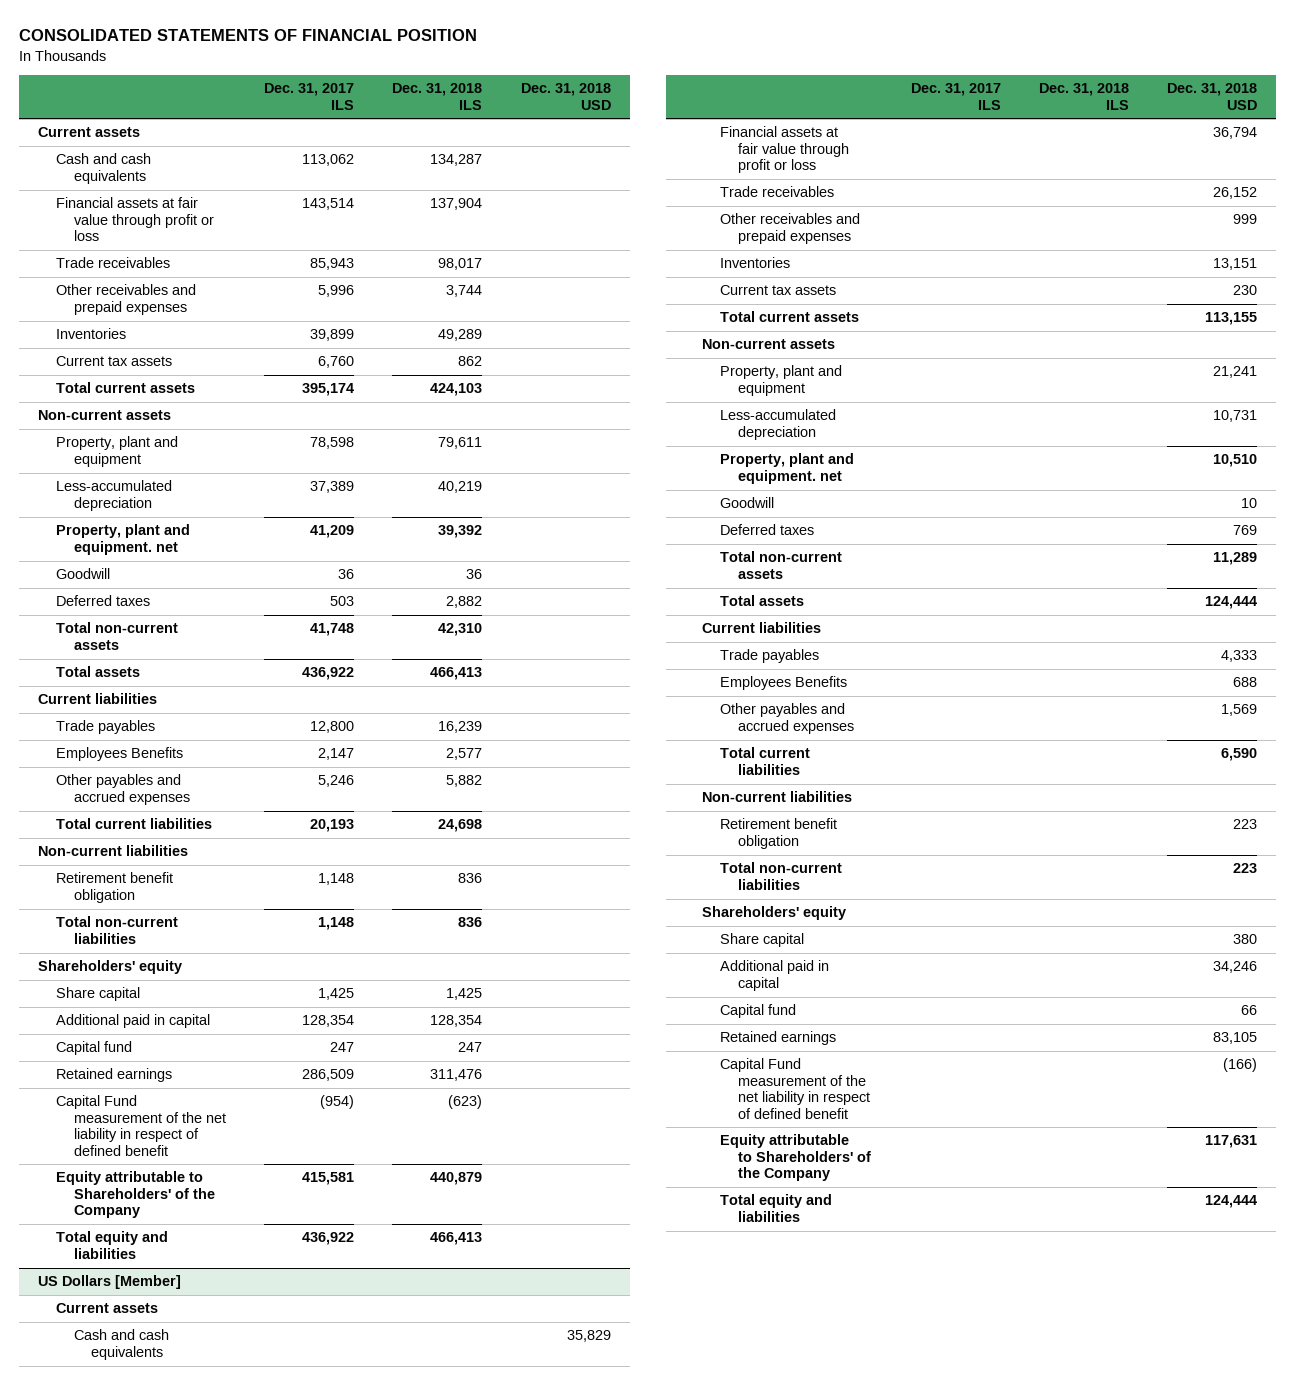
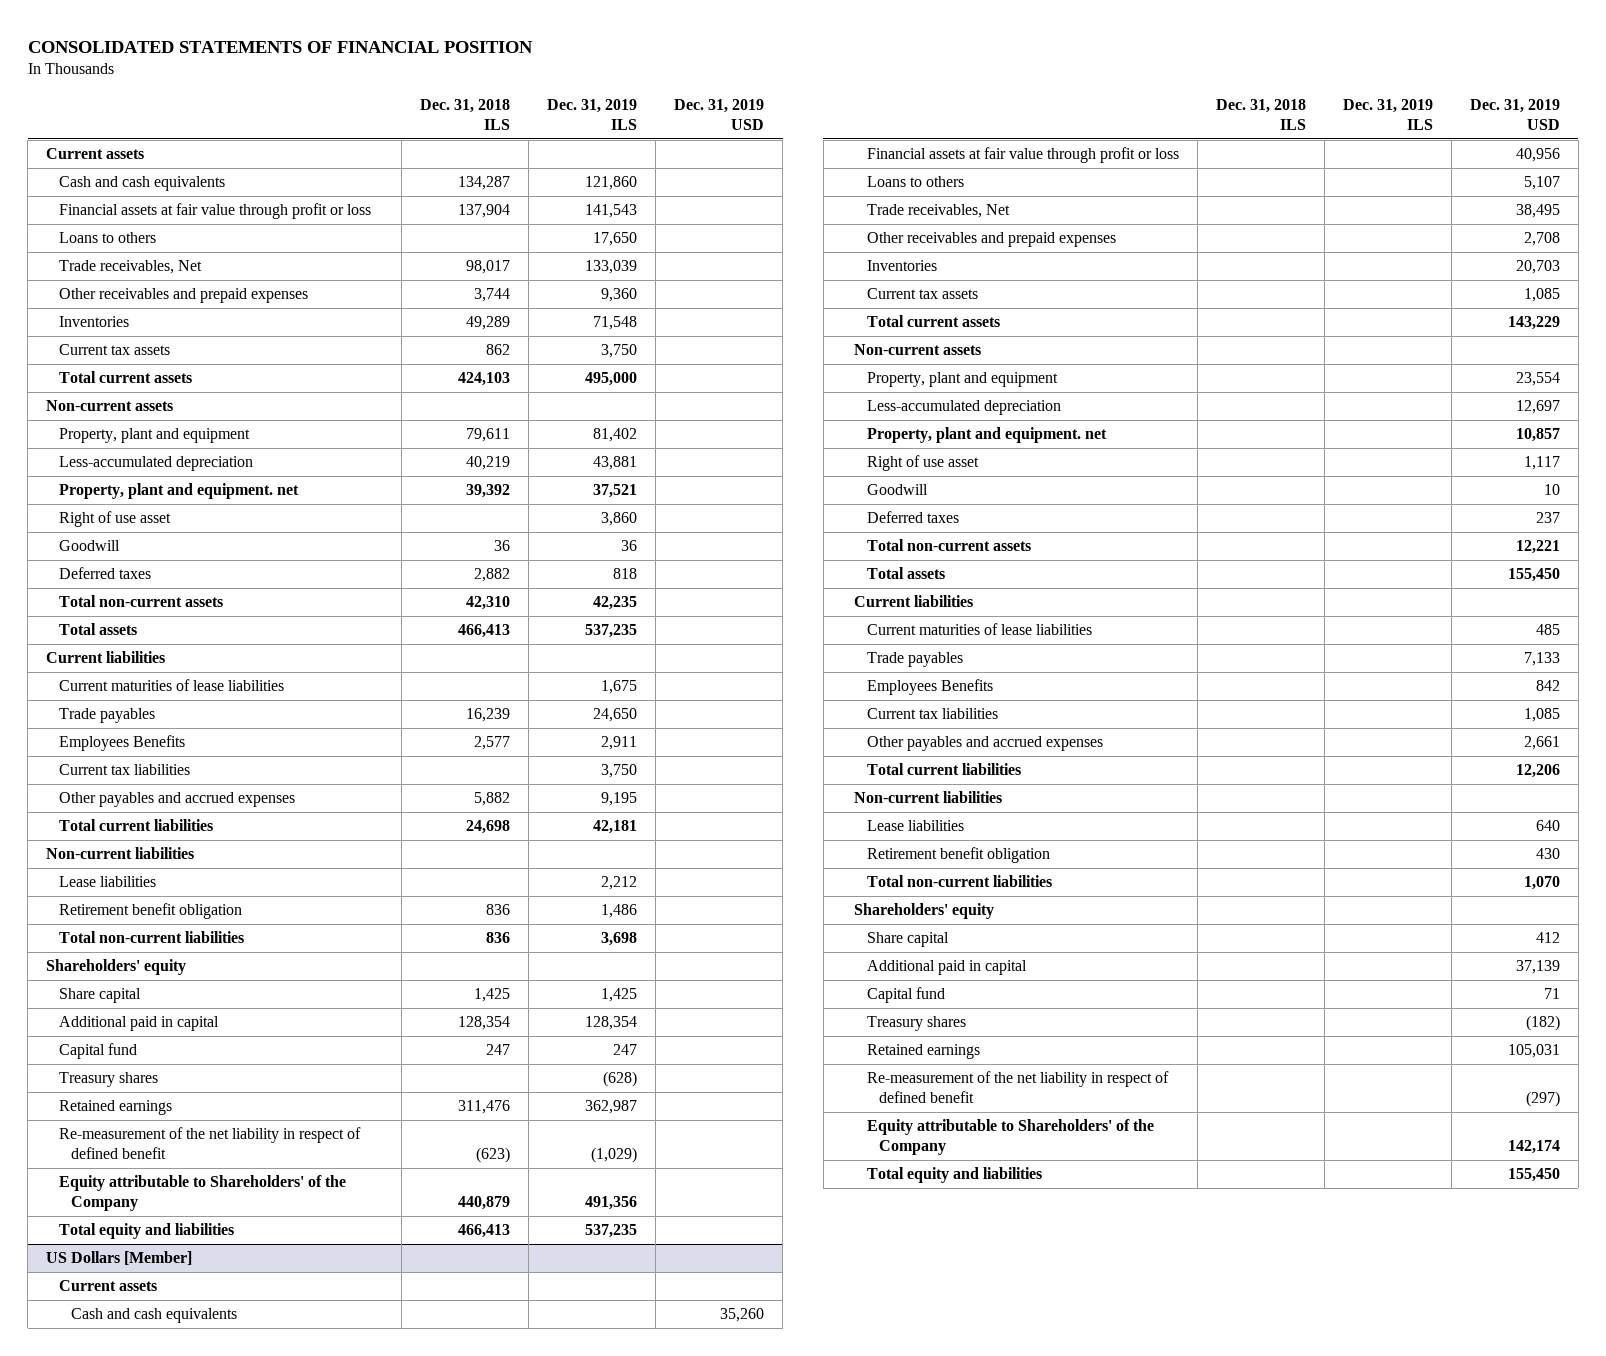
- | Dec. 31, 2017 ILS | Dec. 31, 2018 ILS | Dec. 31, 2018 USD
+ | Dec. 31, 2018 ILS | Dec. 31, 2019 ILS | Dec. 31, 2019 USD
- Trade receivables | 85,943 | 98,017 |
+ Loans to others | | 17,650 |
+ Trade receivables, Net | 98,017 | 133,039 |
+ Right of use asset | | 3,860 |
+ Current maturities of lease liabilities | | 1,675 |
+ Current tax liabilities | | 3,750 |
+ Lease liabilities | | 2,212 |
+ Treasury shares | | (628) |
- Capital Fund measurement of the net liability in respect of defined benefit | (954) | (623) |
+ Re-measurement of the net liability in respect of defined benefit | (623) | (1,029) |
@ US Dollars [Member]
- Trade receivables | | | 26,152
+ Loans to others | | | 5,107
+ Trade receivables, Net | | | 38,495
+ Right of use asset | | | 1,117
+ Current maturities of lease liabilities | | | 485
+ Current tax liabilities | | | 1,085
+ Lease liabilities | | | 640
+ Treasury shares | | | (182)
- Capital Fund measurement of the net liability in respect of defined benefit | | | (166)
+ Re-measurement of the net liability in respect of defined benefit | | | (297)

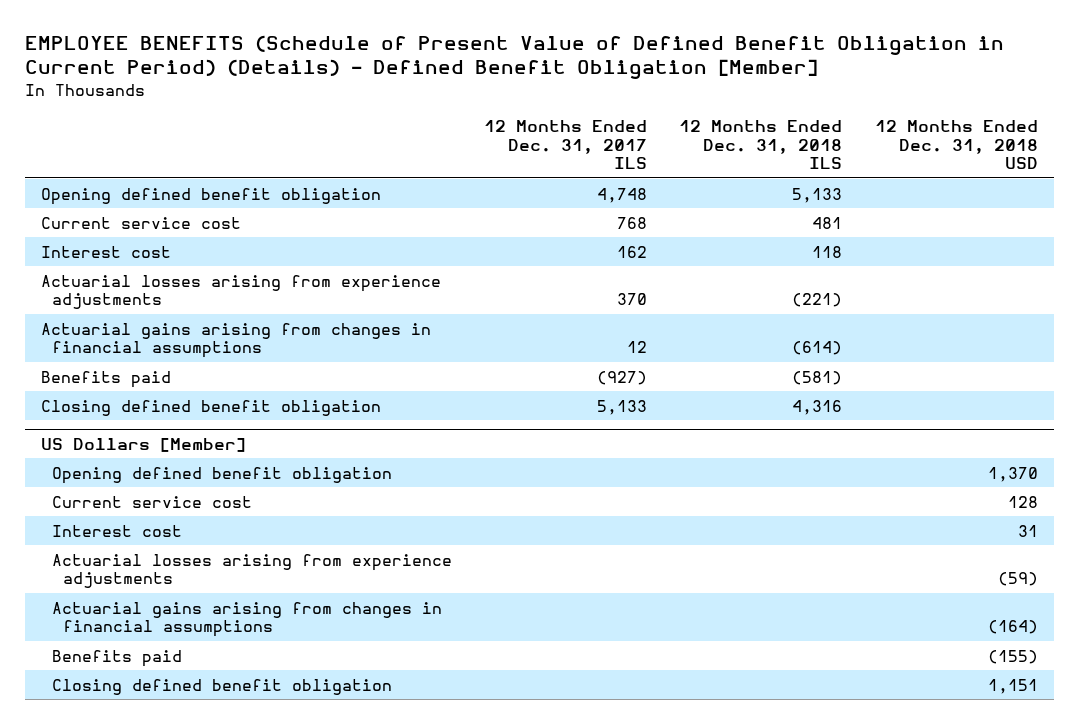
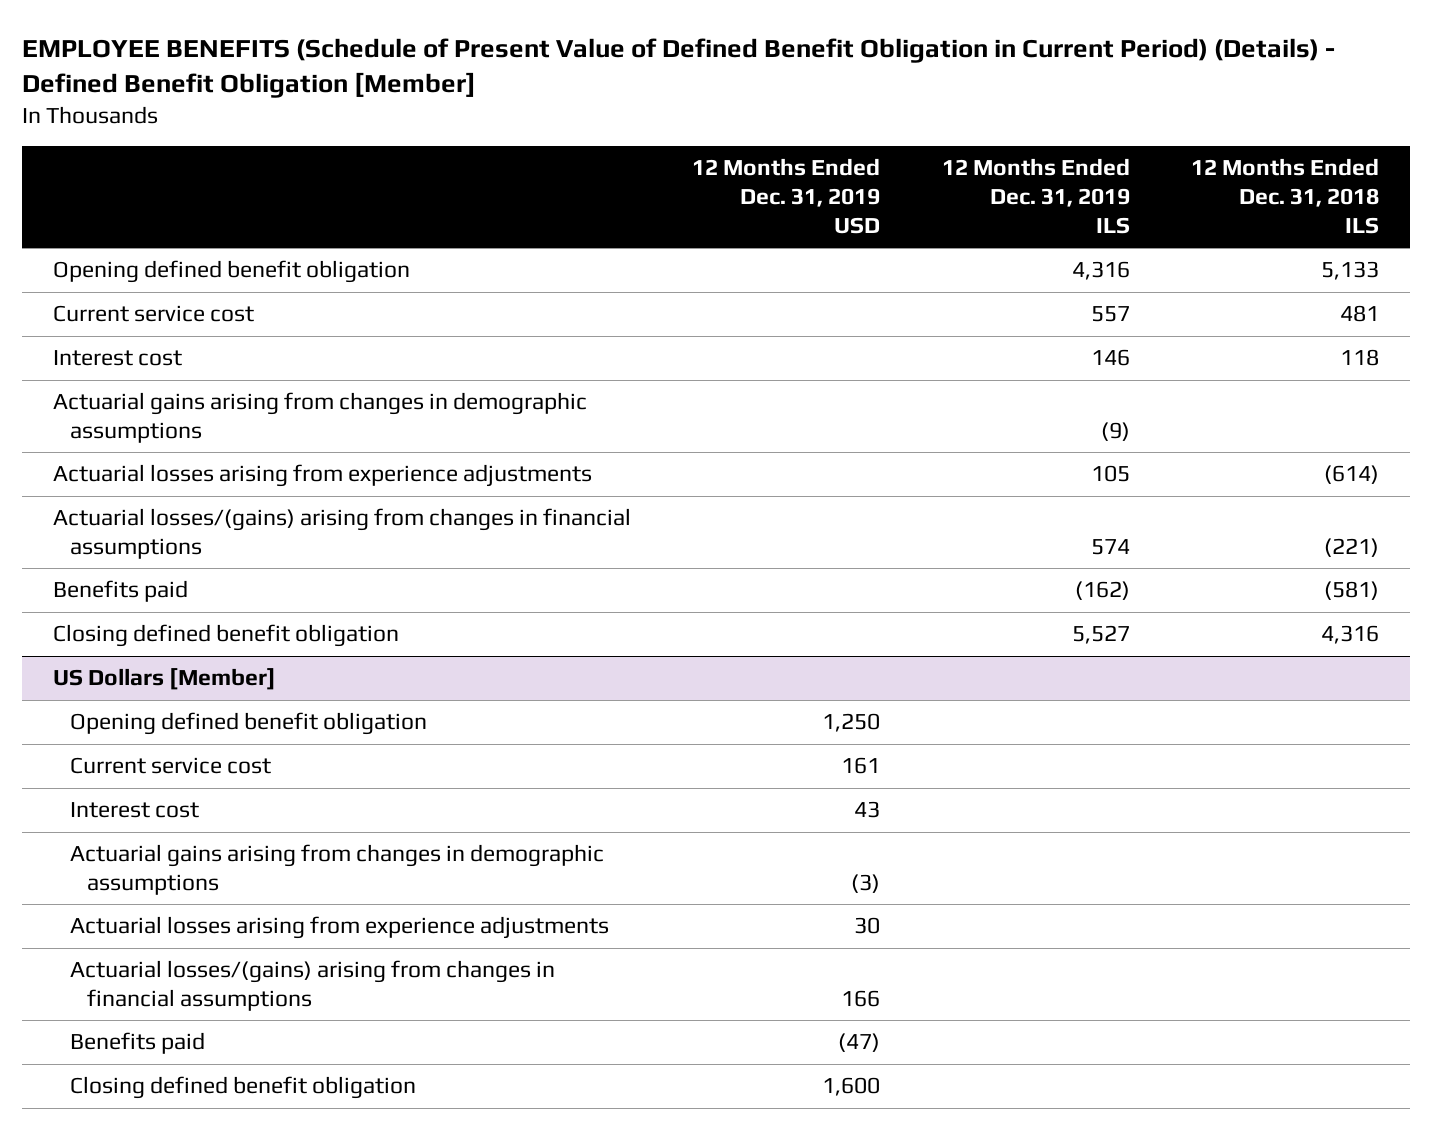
- | 12 Months Ended Dec. 31, 2017 ILS | 12 Months Ended Dec. 31, 2018 ILS | 12 Months Ended Dec. 31, 2018 USD
+ | 12 Months Ended Dec. 31, 2019 USD | 12 Months Ended Dec. 31, 2019 ILS | 12 Months Ended Dec. 31, 2018 ILS
- Actuarial losses arising from experience adjustments | 370 | (221) |
- Actuarial gains arising from changes in financial assumptions | 12 | (614) |
+ Actuarial gains arising from changes in demographic assumptions | | (9) |
+ Actuarial losses arising from experience adjustments | | 105 | (614)
+ Actuarial losses/(gains) arising from changes in financial assumptions | | 574 | (221)
@ US Dollars [Member]
+ Actuarial gains arising from changes in demographic assumptions | (3) | |
- Actuarial gains arising from changes in financial assumptions | | | (164)
+ Actuarial losses/(gains) arising from changes in financial assumptions | 166 | |

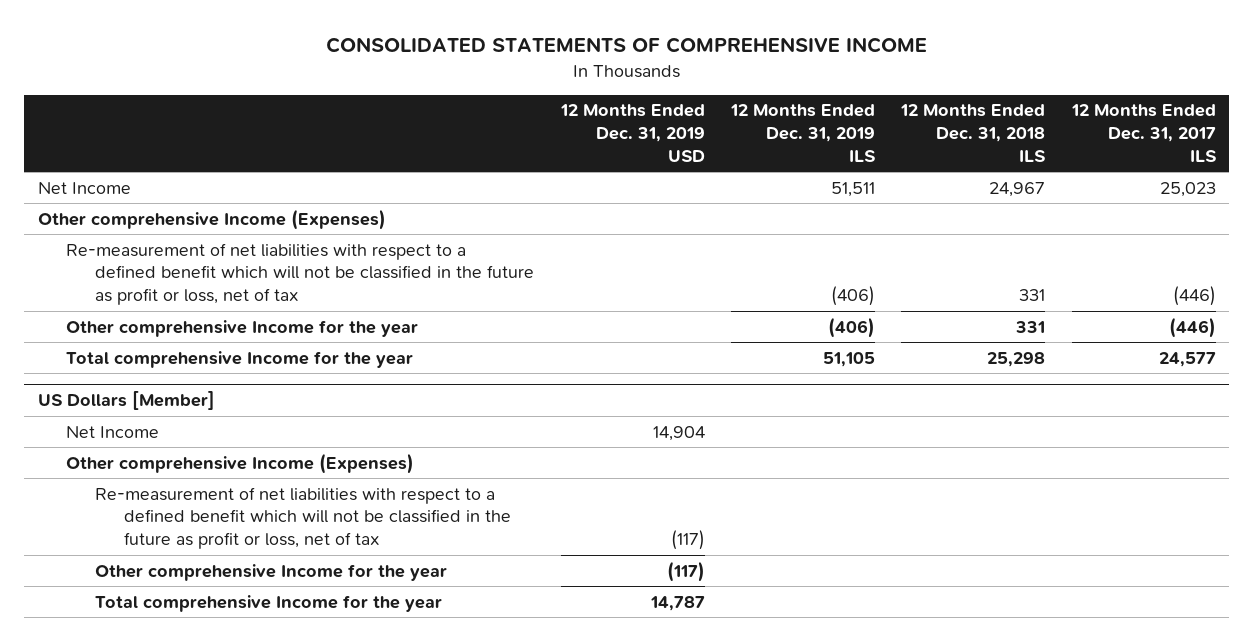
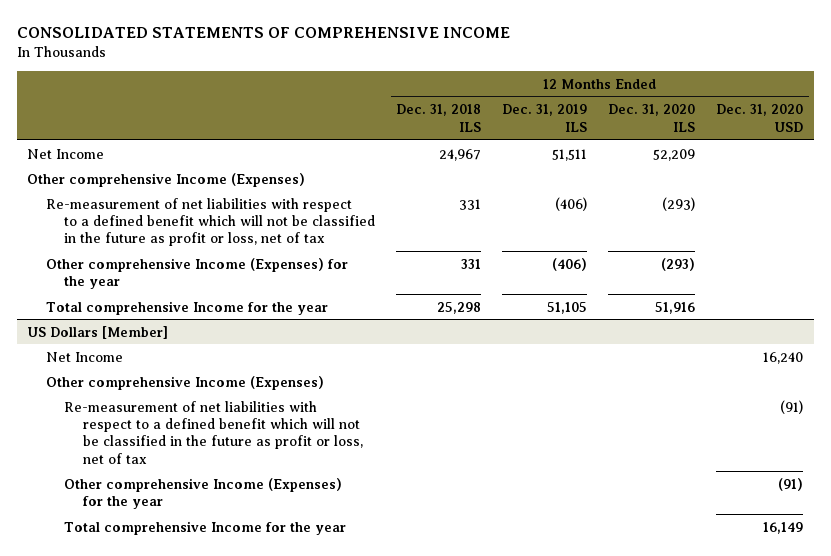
- | 12 Months Ended Dec. 31, 2019 USD | 12 Months Ended Dec. 31, 2019 ILS | 12 Months Ended Dec. 31, 2018 ILS | 12 Months Ended Dec. 31, 2017 ILS
+ | 12 Months Ended Dec. 31, 2018 ILS | 12 Months Ended Dec. 31, 2019 ILS | 12 Months Ended Dec. 31, 2020 ILS | 12 Months Ended Dec. 31, 2020 USD
- Other comprehensive Income for the year | | (406) | 331 | (446)
+ Other comprehensive Income (Expenses) for the year | 331 | (406) | (293) |
@ US Dollars [Member]
- Other comprehensive Income for the year | (117) | | |
+ Other comprehensive Income (Expenses) for the year | | | | (91)

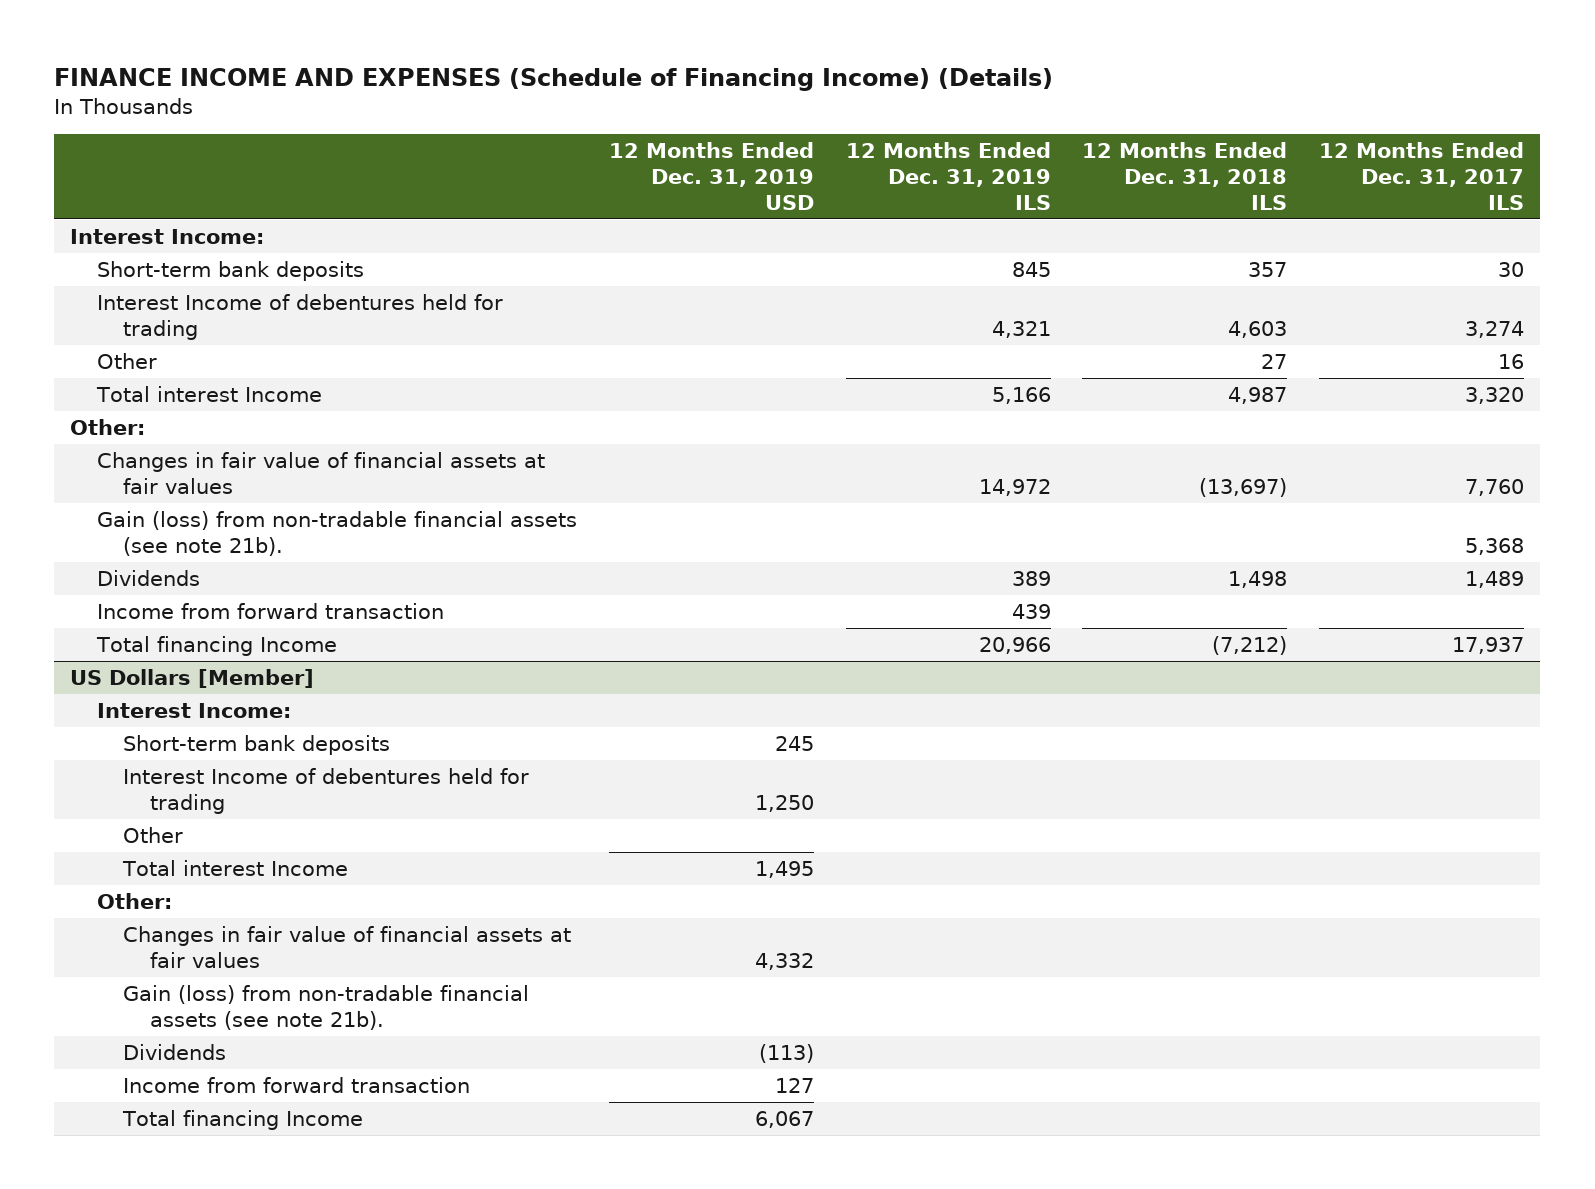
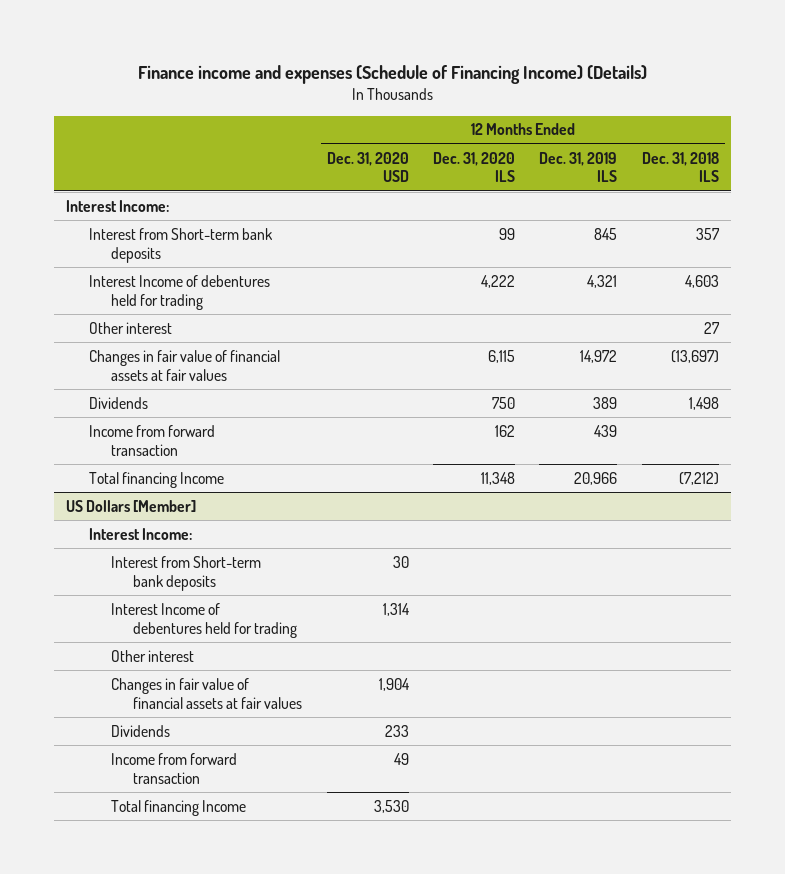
- FINANCE INCOME AND EXPENSES (Schedule of Financing Income) (Details)
+ Finance income and expenses (Schedule of Financing Income) (Details)
- | 12 Months Ended Dec. 31, 2019 USD | 12 Months Ended Dec. 31, 2019 ILS | 12 Months Ended Dec. 31, 2018 ILS | 12 Months Ended Dec. 31, 2017 ILS
+ | 12 Months Ended Dec. 31, 2020 USD | 12 Months Ended Dec. 31, 2020 ILS | 12 Months Ended Dec. 31, 2019 ILS | 12 Months Ended Dec. 31, 2018 ILS
- Short-term bank deposits | | 845 | 357 | 30
+ Interest from Short-term bank deposits | | 99 | 845 | 357
- Other | | | 27 | 16
- Total interest Income | | 5,166 | 4,987 | 3,320
- Other:
+ Other interest | | | | 27
- Gain (loss) from non-tradable financial assets (see note 21b). | | | | 5,368
@ US Dollars [Member]
- Short-term bank deposits | 245 | | |
+ Interest from Short-term bank deposits | 30 | | |
- Other
- Total interest Income | 1,495 | | |
- Other:
+ Other interest
- Gain (loss) from non-tradable financial assets (see note 21b).

